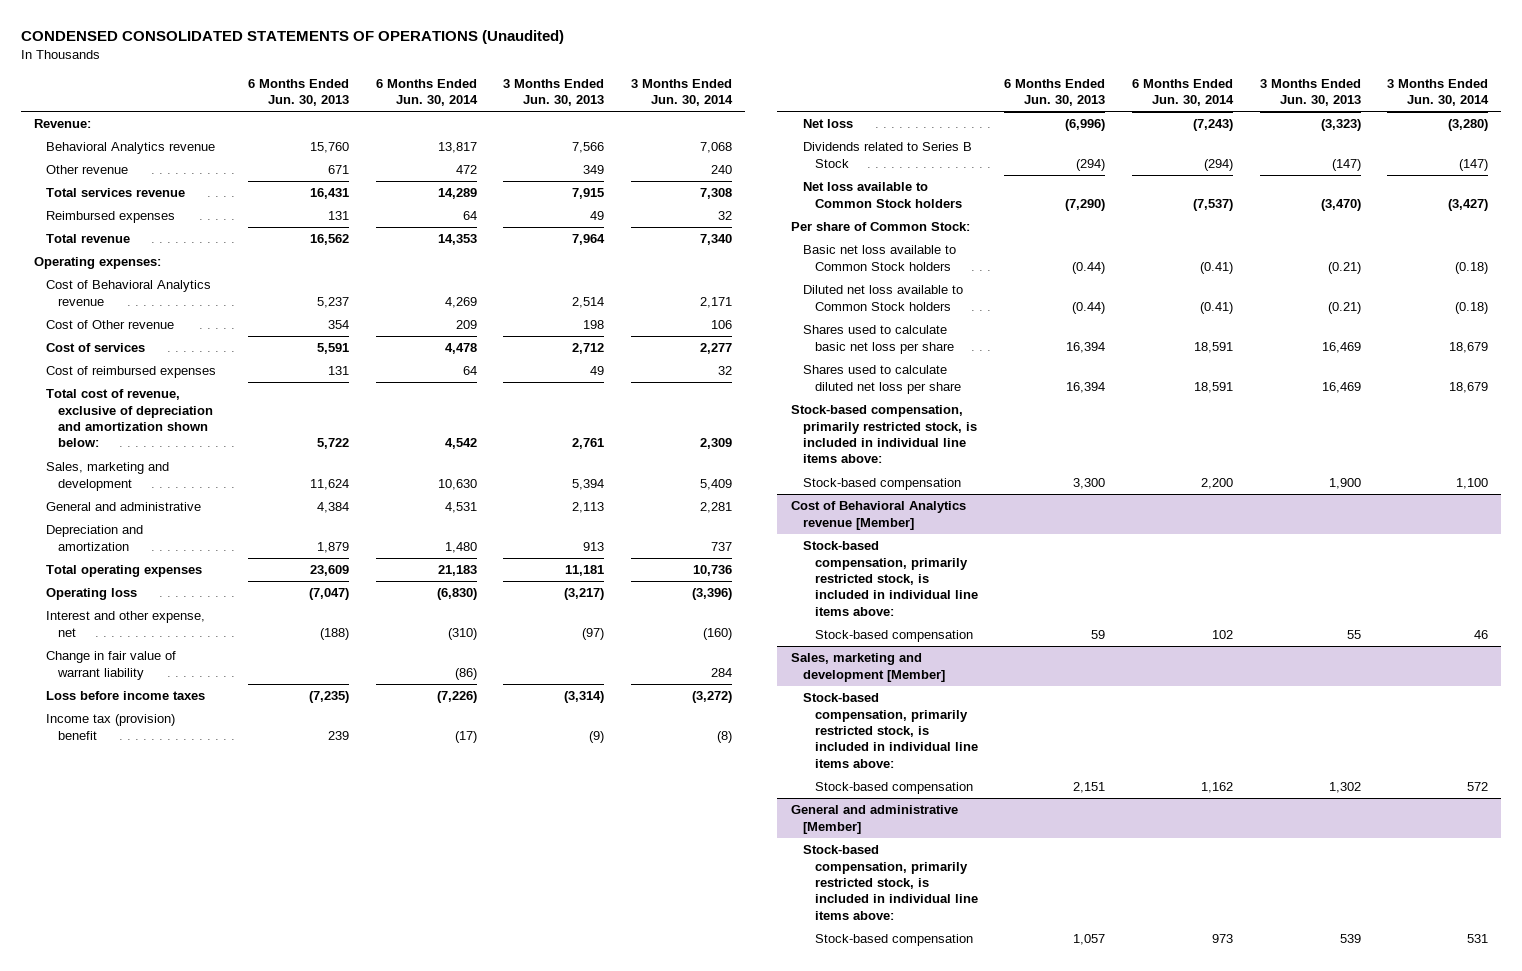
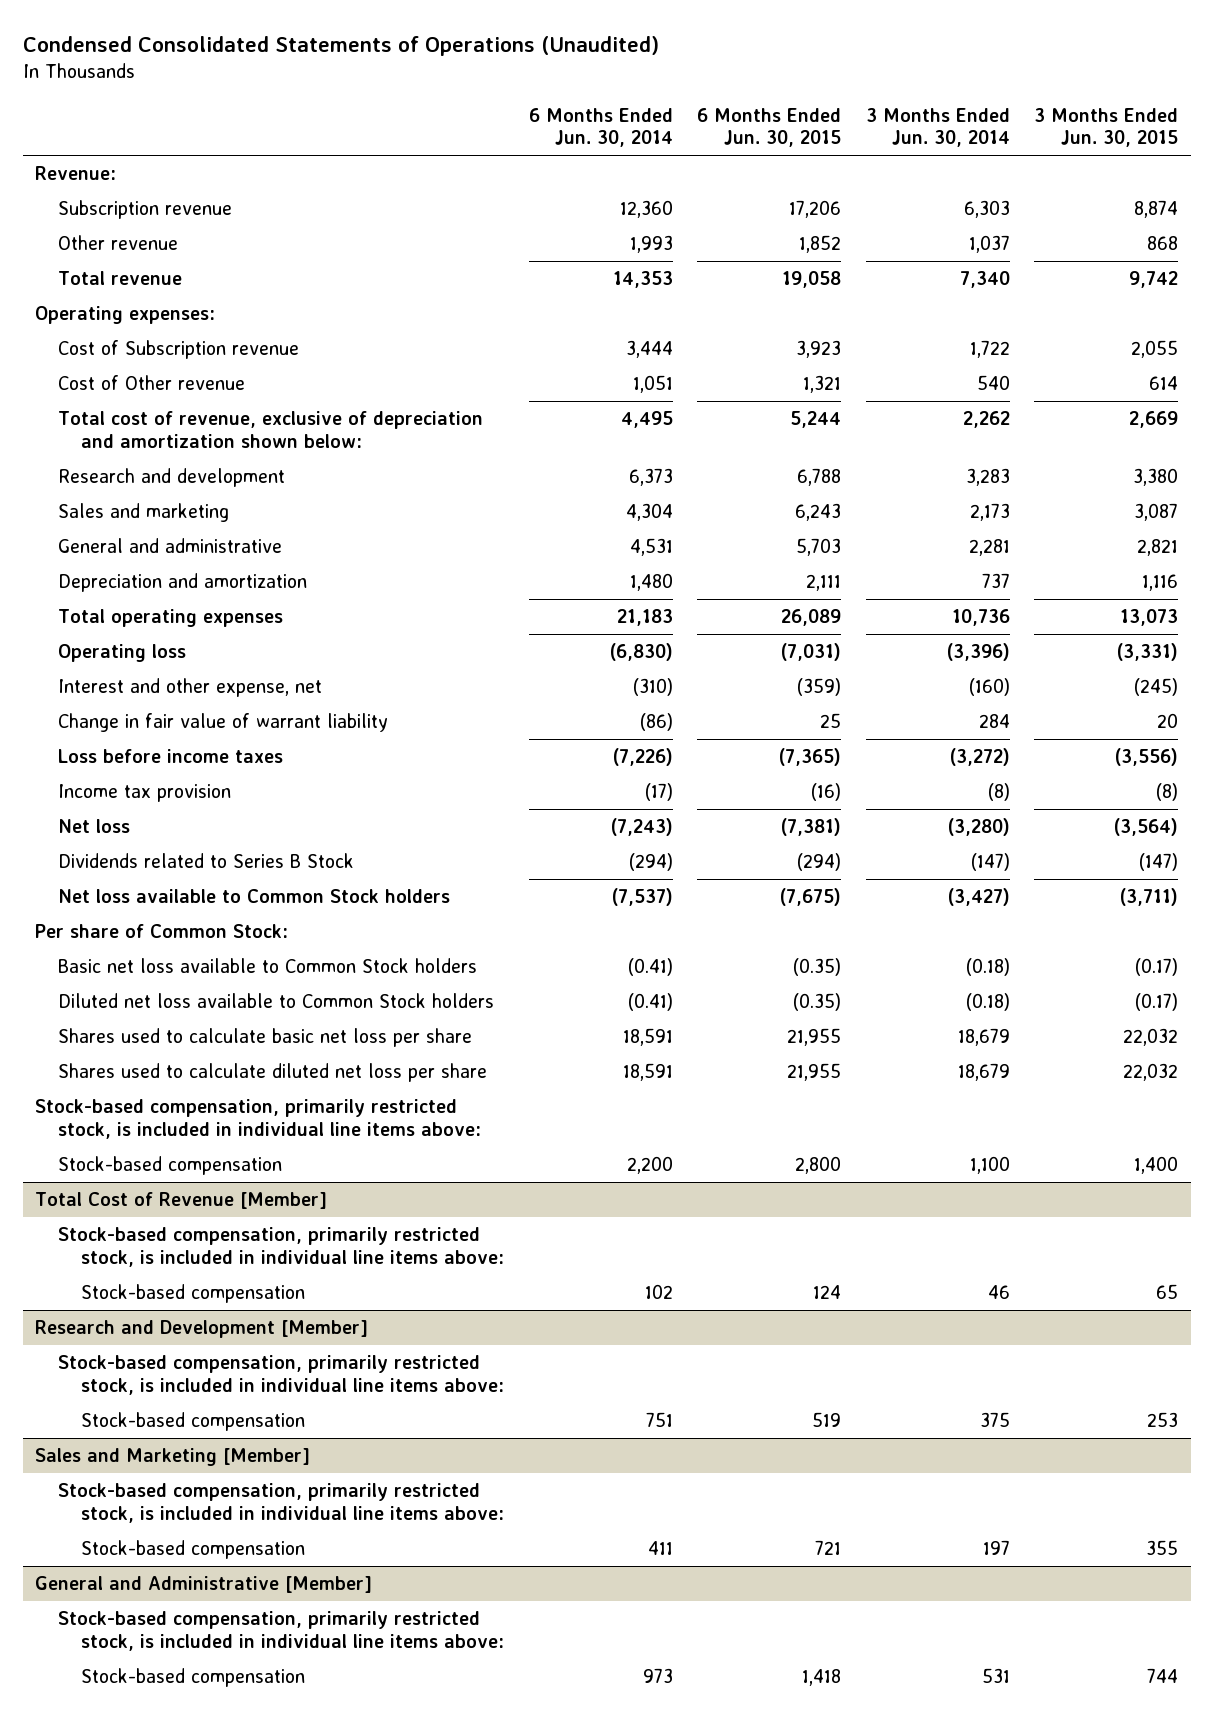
- CONDENSED CONSOLIDATED STATEMENTS OF OPERATIONS (Unaudited)
+ Condensed Consolidated Statements of Operations (Unaudited)
- | 6 Months Ended Jun. 30, 2013 | 6 Months Ended Jun. 30, 2014 | 3 Months Ended Jun. 30, 2013 | 3 Months Ended Jun. 30, 2014
+ | 6 Months Ended Jun. 30, 2014 | 6 Months Ended Jun. 30, 2015 | 3 Months Ended Jun. 30, 2014 | 3 Months Ended Jun. 30, 2015
- Behavioral Analytics revenue | 15,760 | 13,817 | 7,566 | 7,068
- Other revenue | 671 | 472 | 349 | 240
- Total services revenue | 16,431 | 14,289 | 7,915 | 7,308
- Reimbursed expenses | 131 | 64 | 49 | 32
+ Subscription revenue | 12,360 | 17,206 | 6,303 | 8,874
+ Other revenue | 1,993 | 1,852 | 1,037 | 868
- Cost of Behavioral Analytics revenue | 5,237 | 4,269 | 2,514 | 2,171
- Cost of Other revenue | 354 | 209 | 198 | 106
- Cost of services | 5,591 | 4,478 | 2,712 | 2,277
- Cost of reimbursed expenses | 131 | 64 | 49 | 32
- Total cost of revenue, exclusive of depreciation and amortization shown below: | 5,722 | 4,542 | 2,761 | 2,309
- Sales, marketing and development | 11,624 | 10,630 | 5,394 | 5,409
+ Cost of Subscription revenue | 3,444 | 3,923 | 1,722 | 2,055
+ Cost of Other revenue | 1,051 | 1,321 | 540 | 614
+ Total cost of revenue, exclusive of depreciation and amortization shown below: | 4,495 | 5,244 | 2,262 | 2,669
+ Research and development | 6,373 | 6,788 | 3,283 | 3,380
+ Sales and marketing | 4,304 | 6,243 | 2,173 | 3,087
- Income tax (provision) benefit | 239 | (17) | (9) | (8)
+ Income tax provision | (17) | (16) | (8) | (8)
- Cost of Behavioral Analytics revenue [Member]
+ Total Cost of Revenue [Member]
- Sales, marketing and development [Member]
+ Research and Development [Member]
- Stock-based compensation | 2,151 | 1,162 | 1,302 | 572
- General and administrative [Member]
+ Stock-based compensation | 751 | 519 | 375 | 253
+ Sales and Marketing [Member]
+ Stock-based compensation | 411 | 721 | 197 | 355
+ General and Administrative [Member]
+ Stock-based compensation, primarily restricted stock, is included in individual line items above:

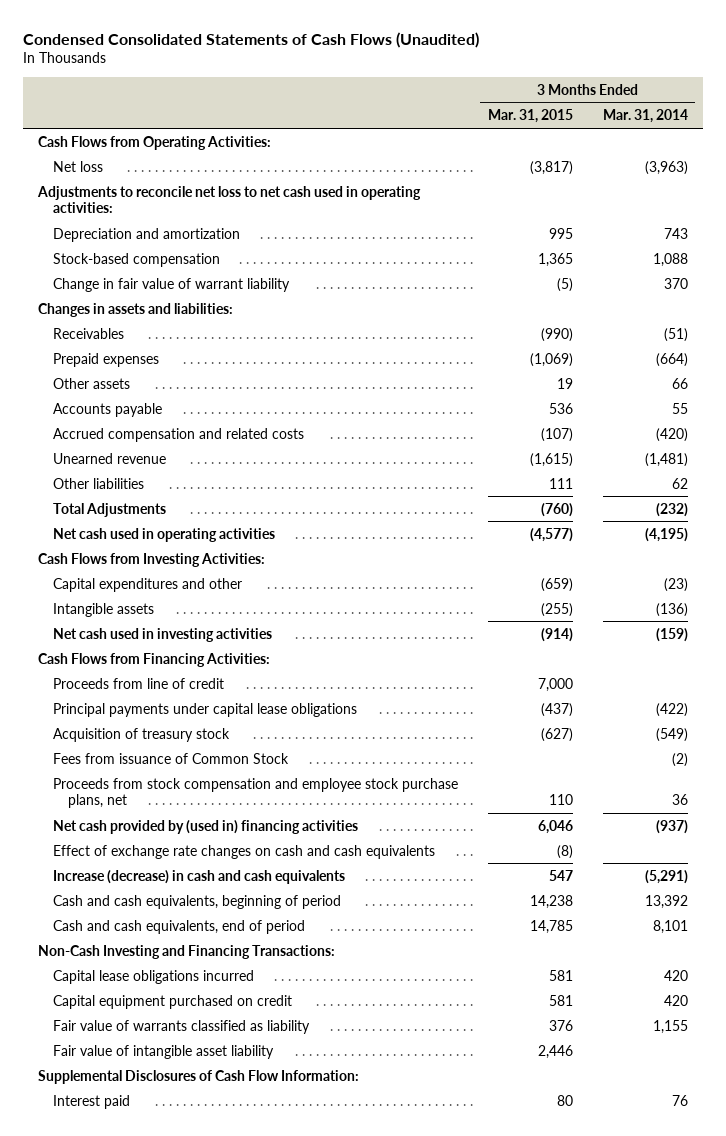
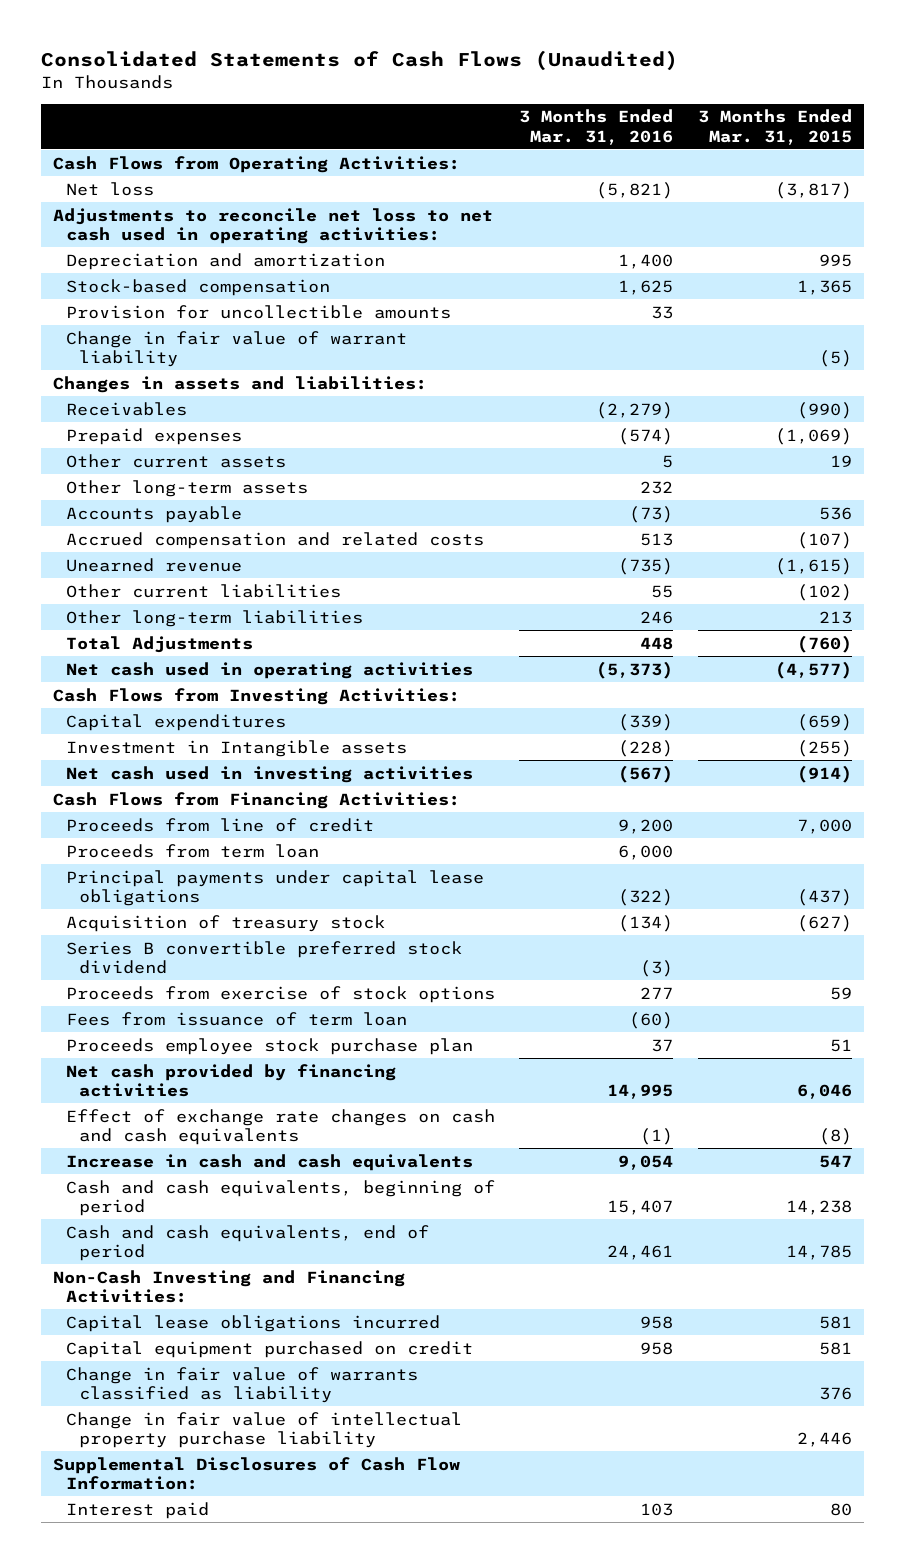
- Condensed Consolidated Statements of Cash Flows (Unaudited)
+ Consolidated Statements of Cash Flows (Unaudited)
- | 3 Months Ended Mar. 31, 2015 | 3 Months Ended Mar. 31, 2014
+ | 3 Months Ended Mar. 31, 2016 | 3 Months Ended Mar. 31, 2015
+ Provision for uncollectible amounts | 33 |
- Other assets | 19 | 66
+ Other current assets | 5 | 19
+ Other long-term assets | 232 |
- Other liabilities | 111 | 62
+ Other current liabilities | 55 | (102)
+ Other long-term liabilities | 246 | 213
- Capital expenditures and other | (659) | (23)
- Intangible assets | (255) | (136)
+ Capital expenditures | (339) | (659)
+ Investment in Intangible assets | (228) | (255)
+ Proceeds from term loan | 6,000 |
- Fees from issuance of Common Stock | | (2)
- Proceeds from stock compensation and employee stock purchase plans, net | 110 | 36
- Net cash provided by (used in) financing activities | 6,046 | (937)
+ Series B convertible preferred stock dividend | (3) |
+ Proceeds from exercise of stock options | 277 | 59
+ Fees from issuance of term loan | (60) |
+ Proceeds employee stock purchase plan | 37 | 51
+ Net cash provided by financing activities | 14,995 | 6,046
- Increase (decrease) in cash and cash equivalents | 547 | (5,291)
+ Increase in cash and cash equivalents | 9,054 | 547
- Non-Cash Investing and Financing Transactions:
+ Non-Cash Investing and Financing Activities:
- Fair value of warrants classified as liability | 376 | 1,155
- Fair value of intangible asset liability | 2,446 |
+ Change in fair value of warrants classified as liability | | 376
+ Change in fair value of intellectual property purchase liability | | 2,446

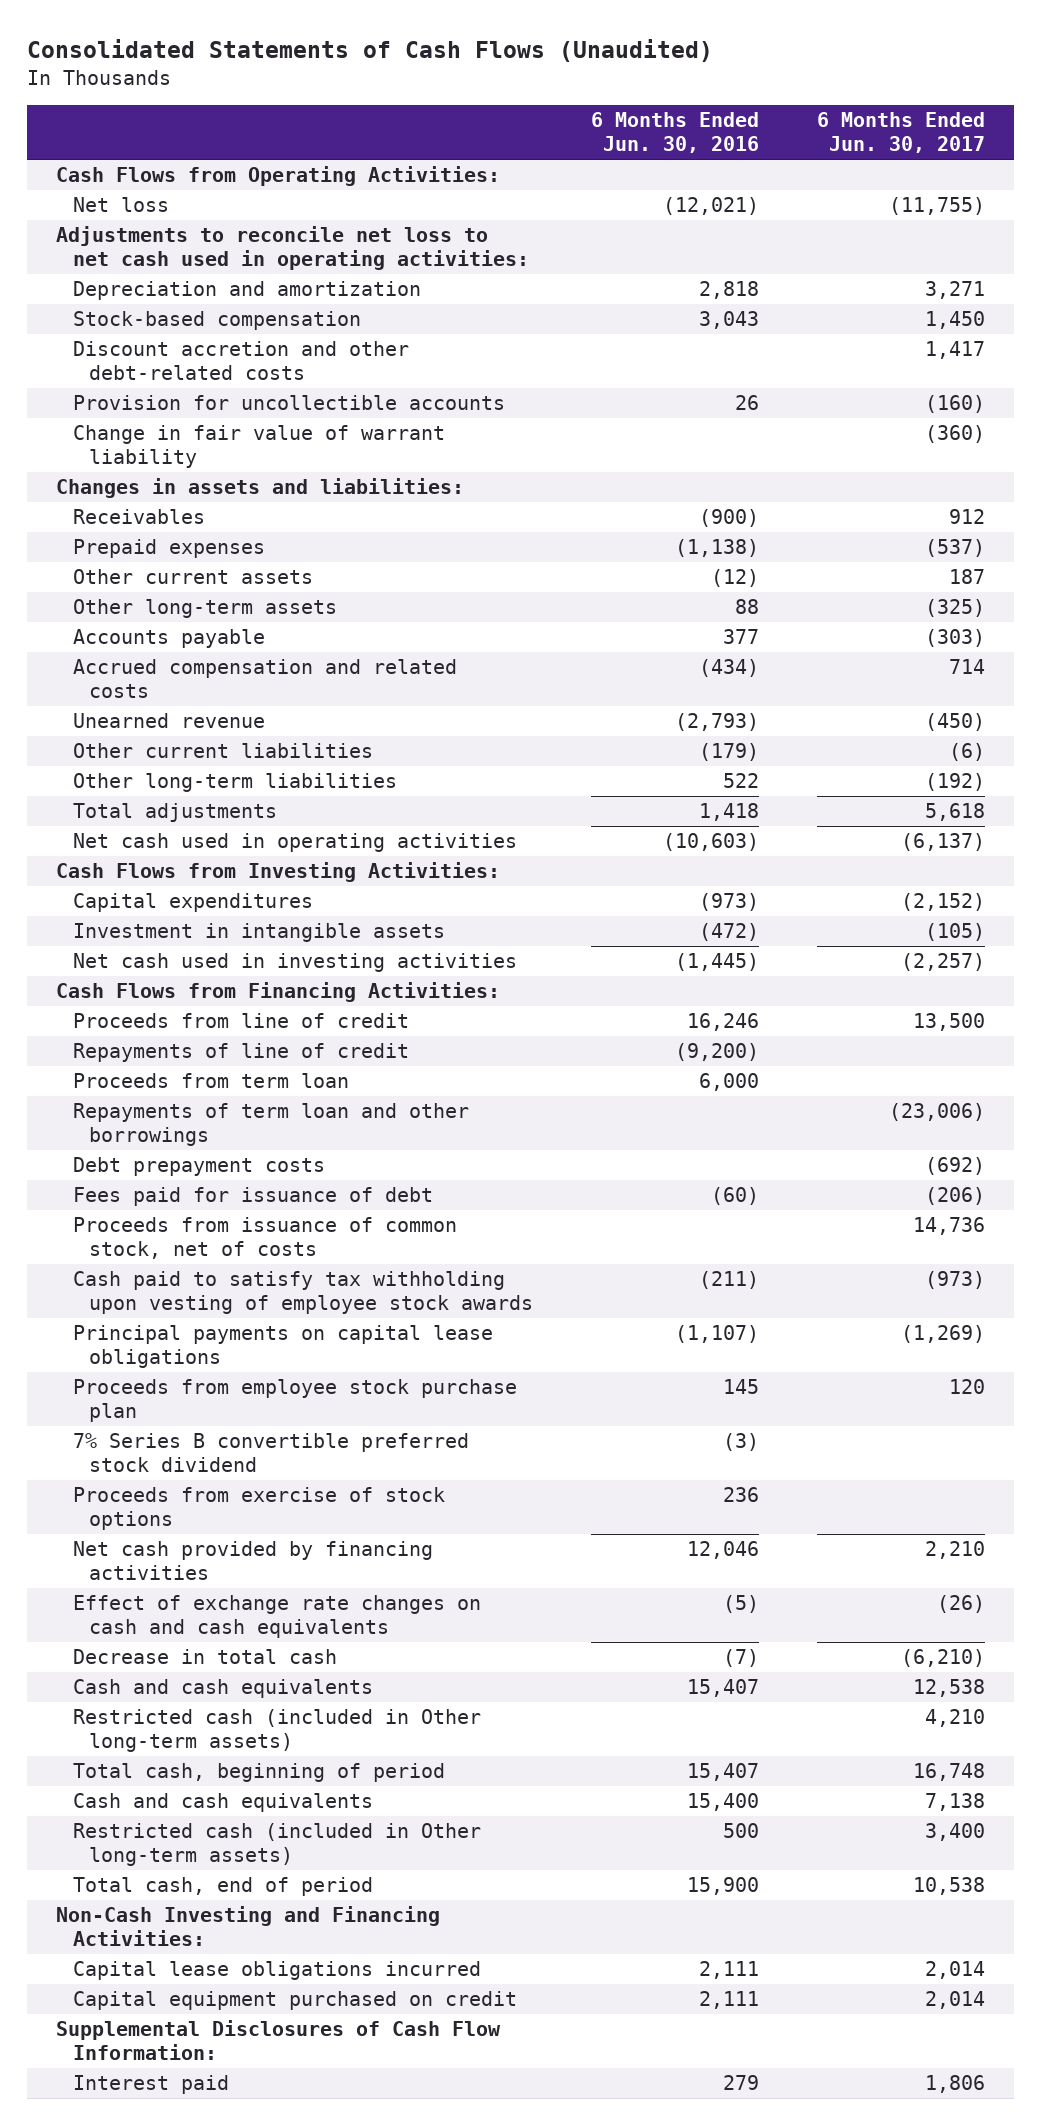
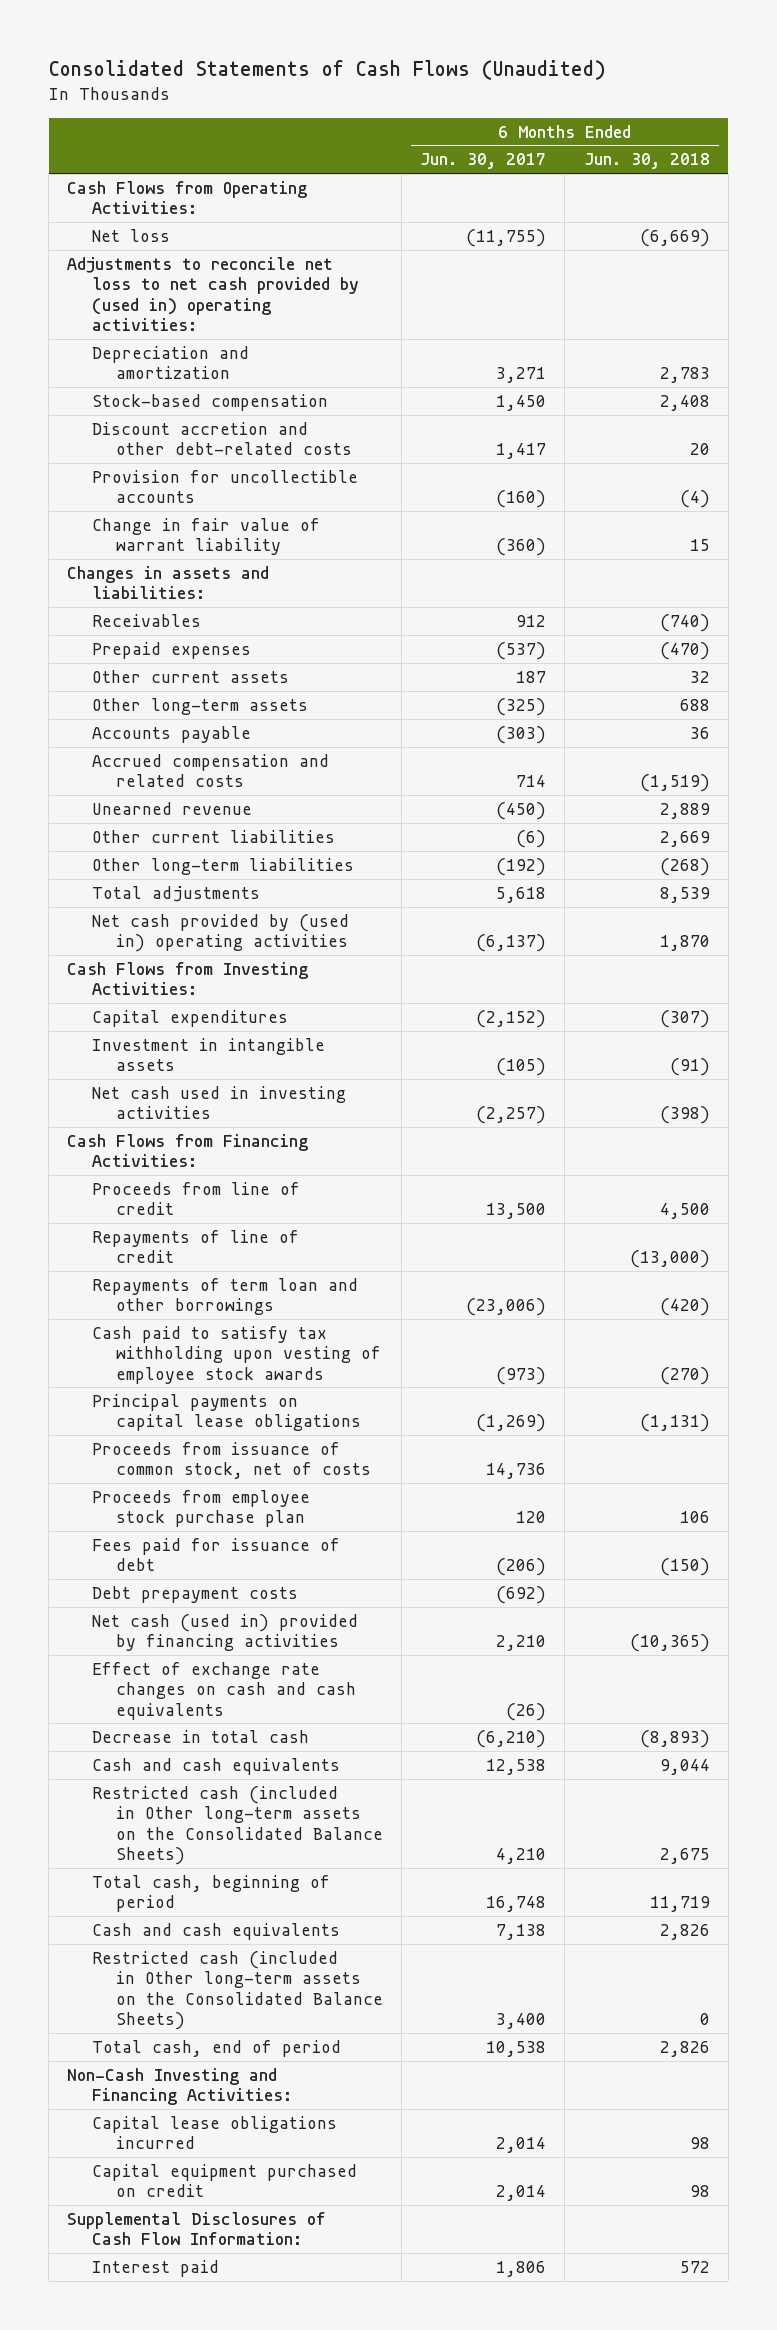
- | 6 Months Ended Jun. 30, 2016 | 6 Months Ended Jun. 30, 2017
+ | 6 Months Ended Jun. 30, 2017 | 6 Months Ended Jun. 30, 2018
- Adjustments to reconcile net loss to net cash used in operating activities:
+ Adjustments to reconcile net loss to net cash provided by (used in) operating activities:
- Net cash used in operating activities | (10,603) | (6,137)
+ Net cash provided by (used in) operating activities | (6,137) | 1,870
- Proceeds from term loan | 6,000 |
moved down: Proceeds from issuance of common stock, net of costs | 14,736 |
- 7% Series B convertible preferred stock dividend | (3) |
- Proceeds from exercise of stock options | 236 |
- Net cash provided by financing activities | 12,046 | 2,210
moved down: Fees paid for issuance of debt | (206) | (150)
moved down: Debt prepayment costs | (692) |
+ Net cash (used in) provided by financing activities | 2,210 | (10,365)
- Restricted cash (included in Other long-term assets) | | 4,210
+ Restricted cash (included in Other long-term assets on the Consolidated Balance Sheets) | 4,210 | 2,675
- Restricted cash (included in Other long-term assets) | 500 | 3,400
+ Restricted cash (included in Other long-term assets on the Consolidated Balance Sheets) | 3,400 | 0

